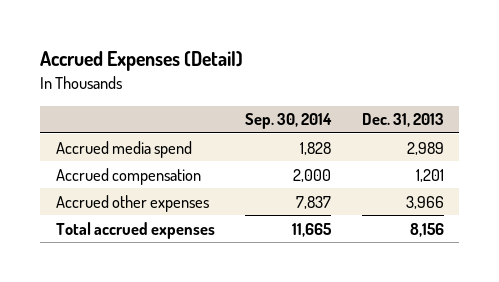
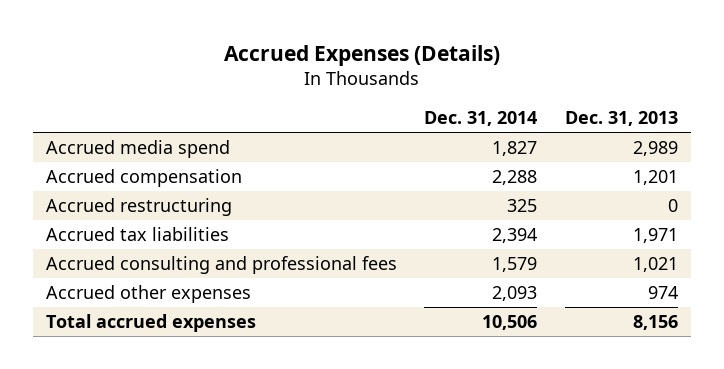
- Accrued Expenses (Detail)
+ Accrued Expenses (Details)
- | Sep. 30, 2014 | Dec. 31, 2013
+ | Dec. 31, 2014 | Dec. 31, 2013
- Accrued other expenses | 7,837 | 3,966
+ Accrued restructuring | 325 | 0
+ Accrued tax liabilities | 2,394 | 1,971
+ Accrued consulting and professional fees | 1,579 | 1,021
+ Accrued other expenses | 2,093 | 974

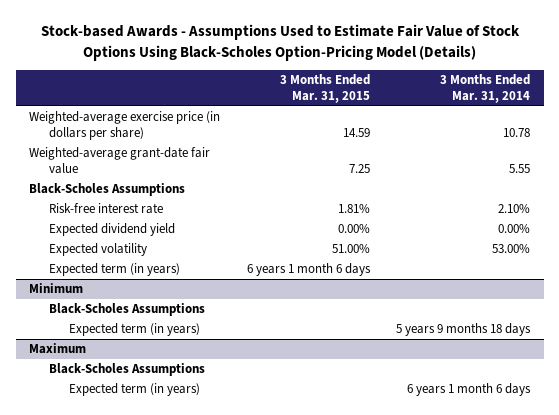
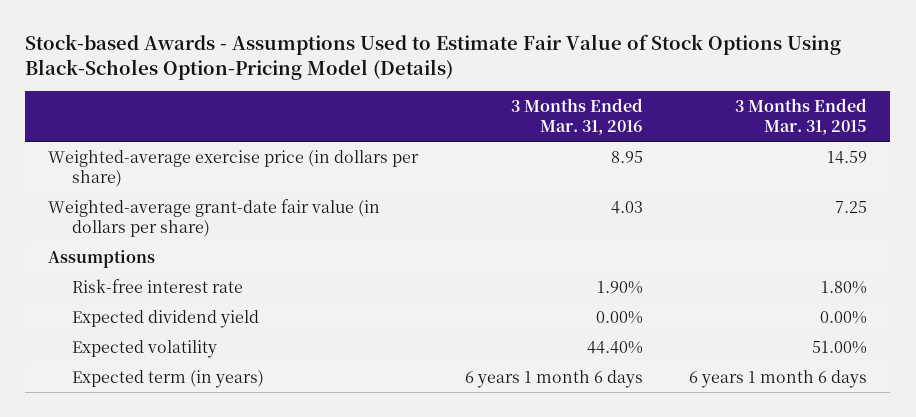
- | 3 Months Ended Mar. 31, 2015 | 3 Months Ended Mar. 31, 2014
+ | 3 Months Ended Mar. 31, 2016 | 3 Months Ended Mar. 31, 2015
- Weighted-average grant-date fair value | 7.25 | 5.55
- Black-Scholes Assumptions
- Risk-free interest rate | 1.81% | 2.10%
+ Weighted-average grant-date fair value (in dollars per share) | 4.03 | 7.25
+ Assumptions
+ Risk-free interest rate | 1.90% | 1.80%
- Minimum
- Black-Scholes Assumptions
- Expected term (in years) | | 5 years 9 months 18 days
- Maximum
- Black-Scholes Assumptions
- Expected term (in years) | | 6 years 1 month 6 days

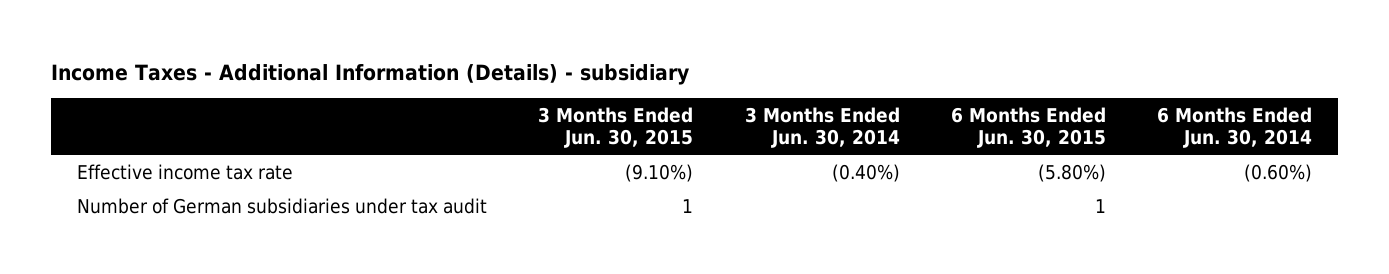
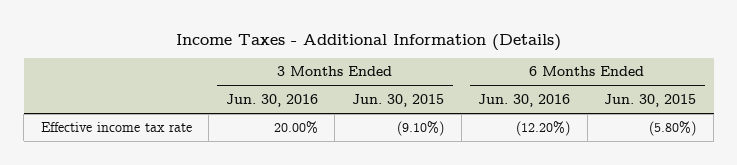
- Income Taxes - Additional Information (Details) - subsidiary
+ Income Taxes - Additional Information (Details)
- | 3 Months Ended Jun. 30, 2015 | 3 Months Ended Jun. 30, 2014 | 6 Months Ended Jun. 30, 2015 | 6 Months Ended Jun. 30, 2014
+ | 3 Months Ended Jun. 30, 2016 | 3 Months Ended Jun. 30, 2015 | 6 Months Ended Jun. 30, 2016 | 6 Months Ended Jun. 30, 2015
- Number of German subsidiaries under tax audit | 1 | | 1 |

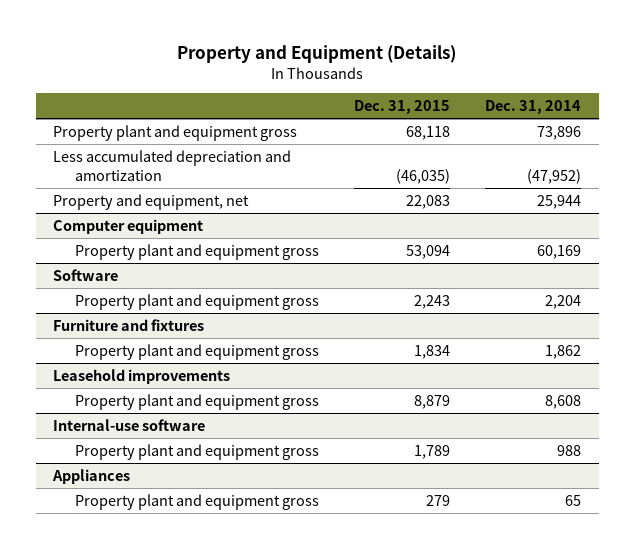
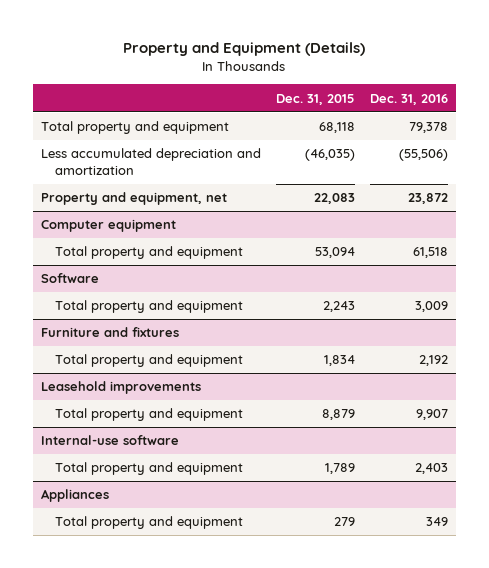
- | Dec. 31, 2015 | Dec. 31, 2014
+ | Dec. 31, 2015 | Dec. 31, 2016
- Property plant and equipment gross | 68,118 | 73,896
+ Total property and equipment | 68,118 | 79,378
@ Computer equipment
- Property plant and equipment gross | 53,094 | 60,169
+ Total property and equipment | 53,094 | 61,518
@ Software
- Property plant and equipment gross | 2,243 | 2,204
+ Total property and equipment | 2,243 | 3,009
@ Furniture and fixtures
- Property plant and equipment gross | 1,834 | 1,862
+ Total property and equipment | 1,834 | 2,192
@ Leasehold improvements
- Property plant and equipment gross | 8,879 | 8,608
+ Total property and equipment | 8,879 | 9,907
@ Internal-use software
- Property plant and equipment gross | 1,789 | 988
+ Total property and equipment | 1,789 | 2,403
@ Appliances
- Property plant and equipment gross | 279 | 65
+ Total property and equipment | 279 | 349

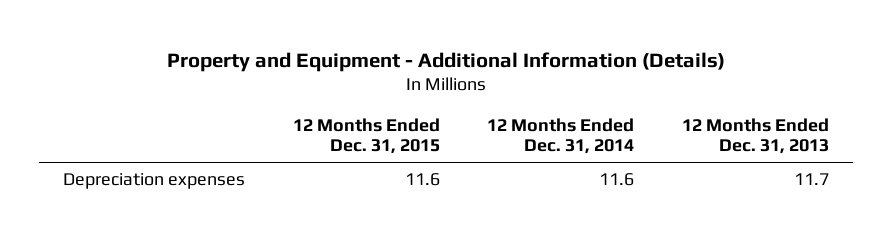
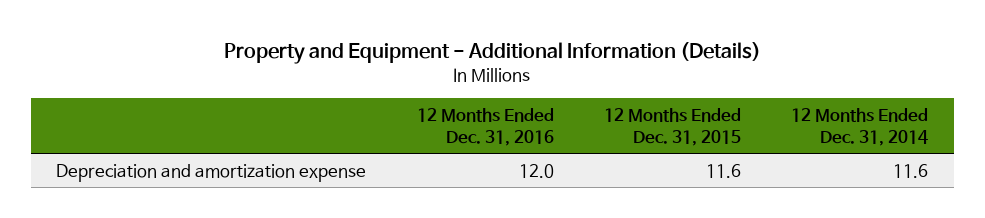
- | 12 Months Ended Dec. 31, 2015 | 12 Months Ended Dec. 31, 2014 | 12 Months Ended Dec. 31, 2013
+ | 12 Months Ended Dec. 31, 2016 | 12 Months Ended Dec. 31, 2015 | 12 Months Ended Dec. 31, 2014
- Depreciation expenses | 11.6 | 11.6 | 11.7
+ Depreciation and amortization expense | 12.0 | 11.6 | 11.6

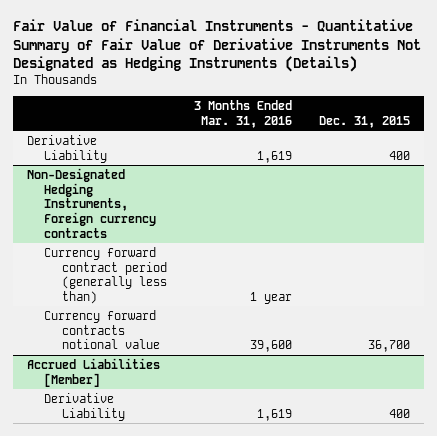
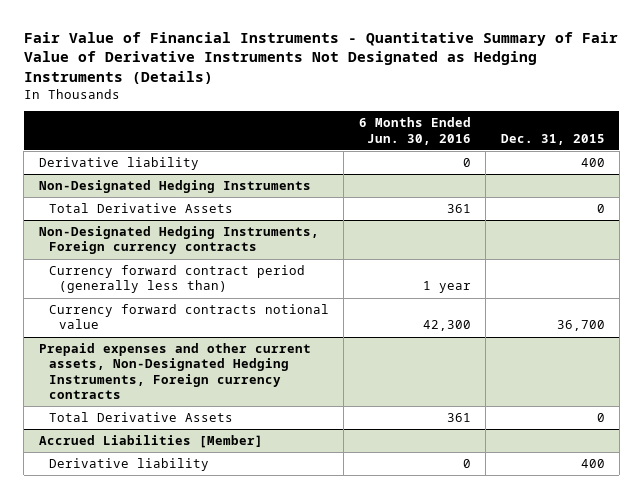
- | 3 Months Ended Mar. 31, 2016 | Dec. 31, 2015
+ | 6 Months Ended Jun. 30, 2016 | Dec. 31, 2015
- Derivative Liability | 1,619 | 400
+ Derivative liability | 0 | 400
+ Non-Designated Hedging Instruments
+ Total Derivative Assets | 361 | 0
+ Prepaid expenses and other current assets, Non-Designated Hedging Instruments, Foreign currency contracts
+ Total Derivative Assets | 361 | 0
@ Accrued Liabilities [Member]
- Derivative Liability | 1,619 | 400
+ Derivative liability | 0 | 400

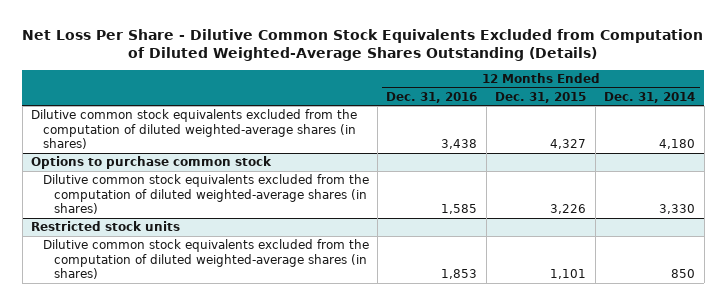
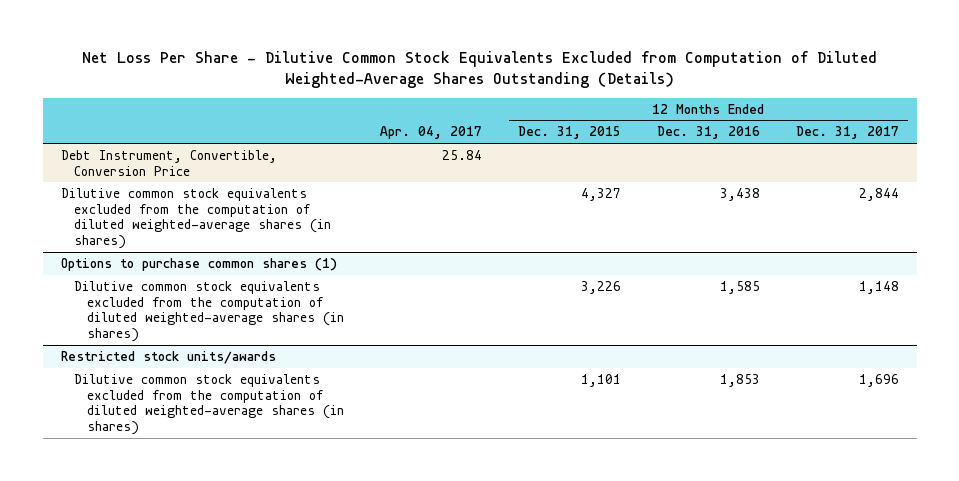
- | 12 Months Ended Dec. 31, 2016 | 12 Months Ended Dec. 31, 2015 | 12 Months Ended Dec. 31, 2014
+ | Apr. 04, 2017 | 12 Months Ended Dec. 31, 2015 | 12 Months Ended Dec. 31, 2016 | 12 Months Ended Dec. 31, 2017
+ Debt Instrument, Convertible, Conversion Price | 25.84 | | |
- Options to purchase common stock
+ Options to purchase common shares (1)
- Restricted stock units
+ Restricted stock units/awards

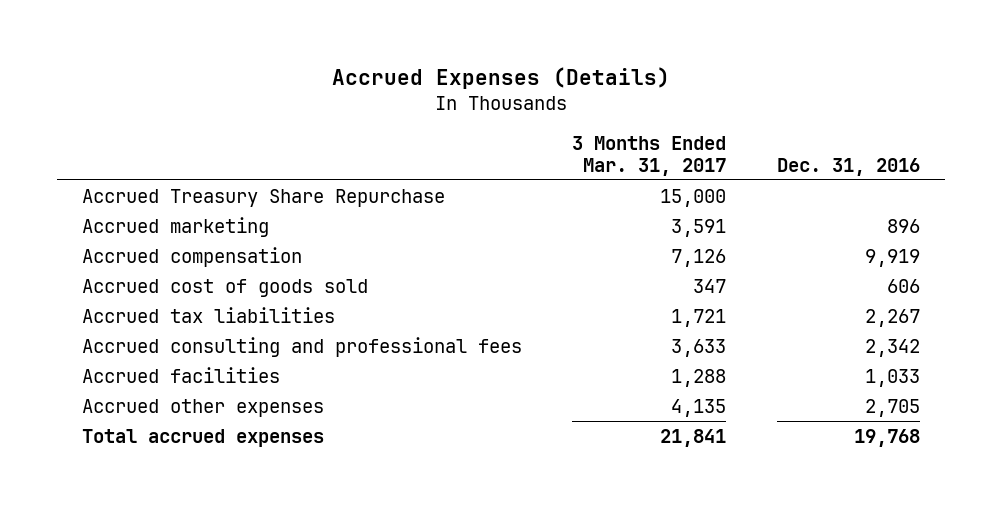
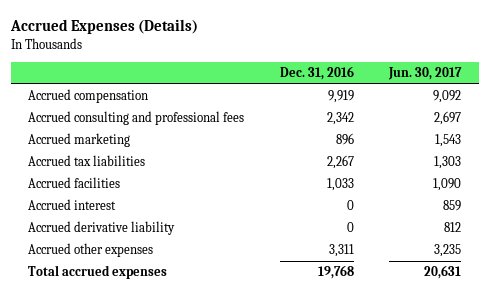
- | 3 Months Ended Mar. 31, 2017 | Dec. 31, 2016
+ | Dec. 31, 2016 | Jun. 30, 2017
- Accrued Treasury Share Repurchase | 15,000 |
- Accrued cost of goods sold | 347 | 606
moved down: Accrued marketing | 896 | 1,543
moved down: Accrued tax liabilities | 2,267 | 1,303
- Accrued other expenses | 4,135 | 2,705
+ Accrued interest | 0 | 859
+ Accrued derivative liability | 0 | 812
+ Accrued other expenses | 3,311 | 3,235

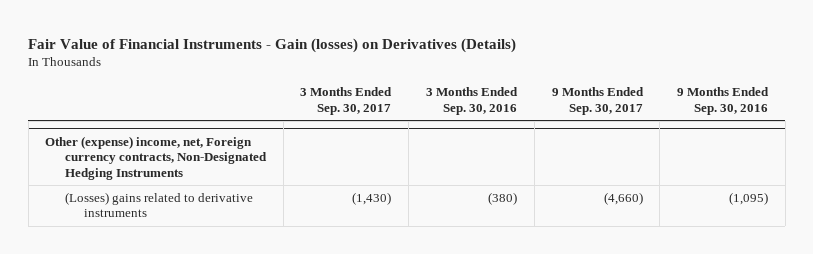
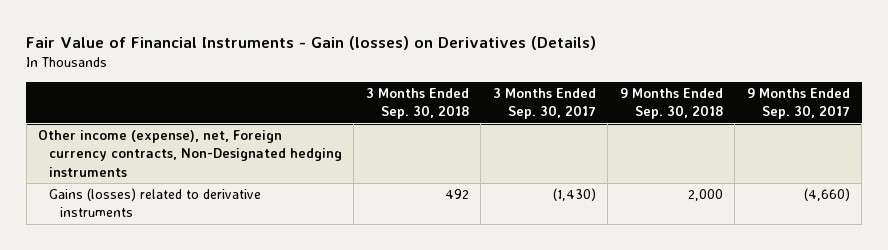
- | 3 Months Ended Sep. 30, 2017 | 3 Months Ended Sep. 30, 2016 | 9 Months Ended Sep. 30, 2017 | 9 Months Ended Sep. 30, 2016
+ | 3 Months Ended Sep. 30, 2018 | 3 Months Ended Sep. 30, 2017 | 9 Months Ended Sep. 30, 2018 | 9 Months Ended Sep. 30, 2017
- Other (expense) income, net, Foreign currency contracts, Non-Designated Hedging Instruments
- (Losses) gains related to derivative instruments | (1,430) | (380) | (4,660) | (1,095)
+ Other income (expense), net, Foreign currency contracts, Non-Designated hedging instruments
+ Gains (losses) related to derivative instruments | 492 | (1,430) | 2,000 | (4,660)

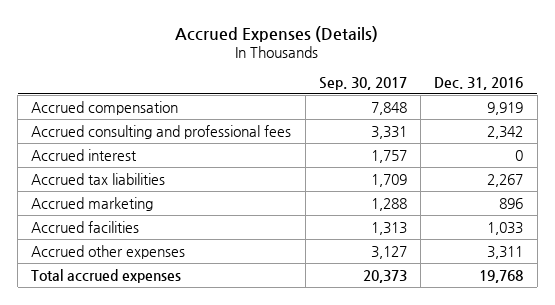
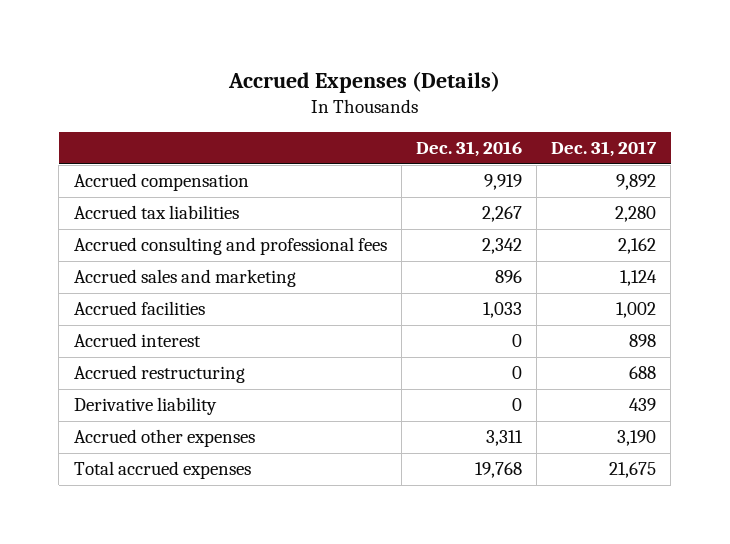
- | Sep. 30, 2017 | Dec. 31, 2016
+ | Dec. 31, 2016 | Dec. 31, 2017
- Accrued marketing | 1,288 | 896
moved down: Accrued consulting and professional fees | 2,342 | 2,162
+ Accrued sales and marketing | 896 | 1,124
moved down: Accrued interest | 0 | 898
+ Accrued restructuring | 0 | 688
+ Derivative liability | 0 | 439

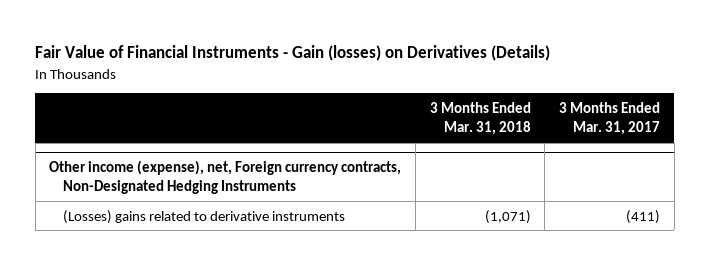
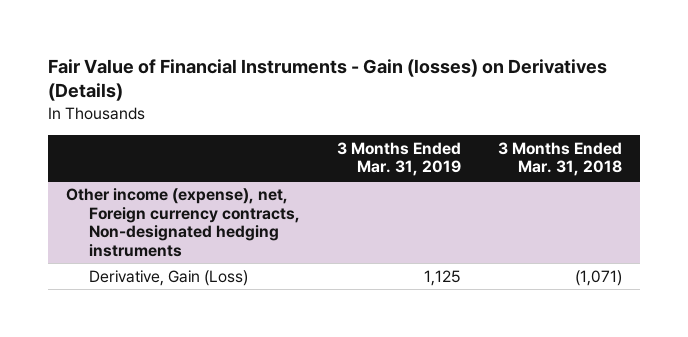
- | 3 Months Ended Mar. 31, 2018 | 3 Months Ended Mar. 31, 2017
+ | 3 Months Ended Mar. 31, 2019 | 3 Months Ended Mar. 31, 2018
- Other income (expense), net, Foreign currency contracts, Non-Designated Hedging Instruments
- (Losses) gains related to derivative instruments | (1,071) | (411)
+ Other income (expense), net, Foreign currency contracts, Non-designated hedging instruments
+ Derivative, Gain (Loss) | 1,125 | (1,071)

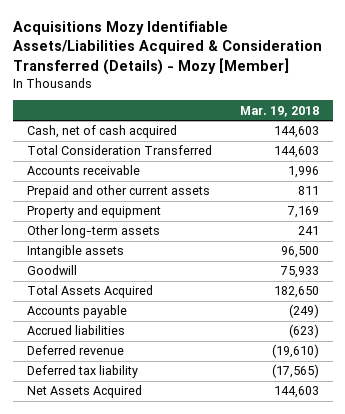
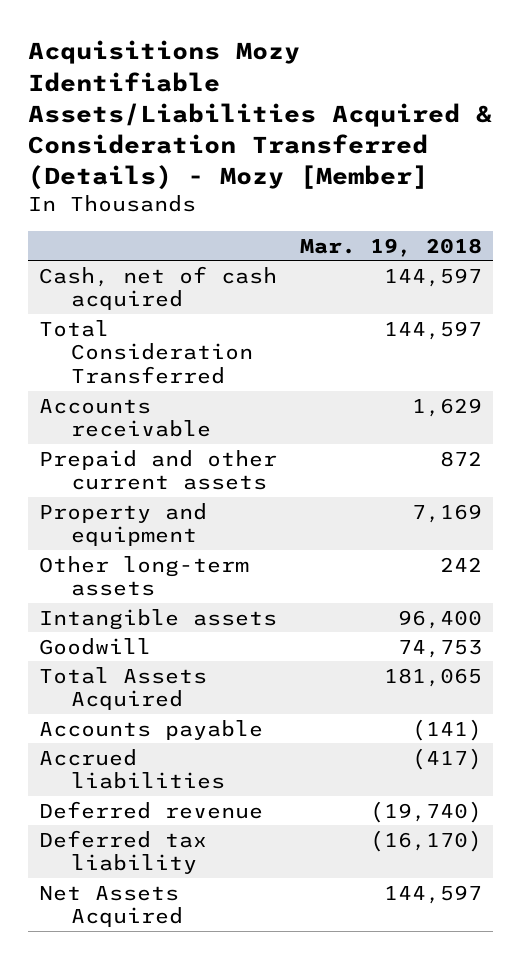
- Cash, net of cash acquired | 144,603
- Total Consideration Transferred | 144,603
- Accounts receivable | 1,996
- Prepaid and other current assets | 811
+ Cash, net of cash acquired | 144,597
+ Total Consideration Transferred | 144,597
+ Accounts receivable | 1,629
+ Prepaid and other current assets | 872
- Other long-term assets | 241
- Intangible assets | 96,500
- Goodwill | 75,933
- Total Assets Acquired | 182,650
- Accounts payable | (249)
- Accrued liabilities | (623)
- Deferred revenue | (19,610)
- Deferred tax liability | (17,565)
- Net Assets Acquired | 144,603
+ Other long-term assets | 242
+ Intangible assets | 96,400
+ Goodwill | 74,753
+ Total Assets Acquired | 181,065
+ Accounts payable | (141)
+ Accrued liabilities | (417)
+ Deferred revenue | (19,740)
+ Deferred tax liability | (16,170)
+ Net Assets Acquired | 144,597

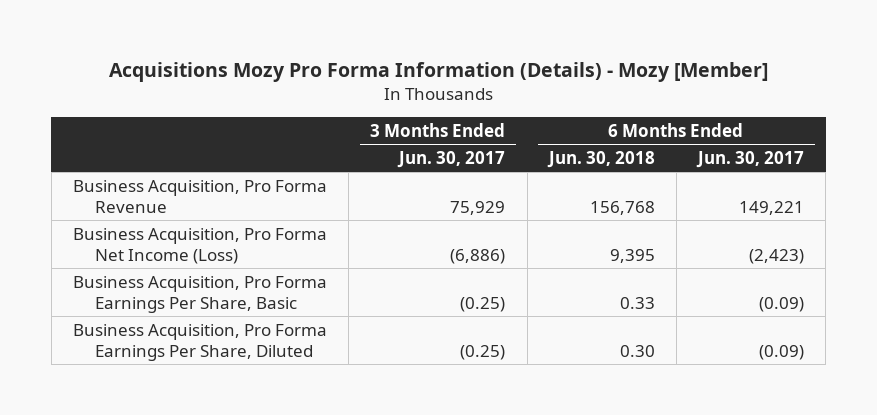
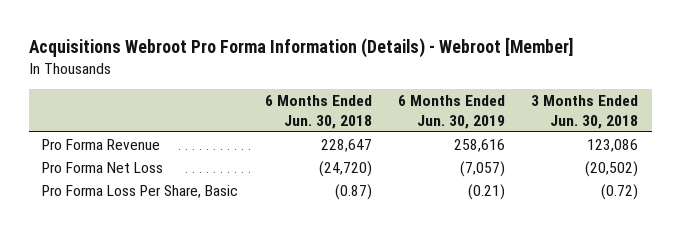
- Acquisitions Mozy Pro Forma Information (Details) - Mozy [Member]
+ Acquisitions Webroot Pro Forma Information (Details) - Webroot [Member]
- | 3 Months Ended Jun. 30, 2017 | 6 Months Ended Jun. 30, 2018 | 6 Months Ended Jun. 30, 2017
+ | 6 Months Ended Jun. 30, 2018 | 6 Months Ended Jun. 30, 2019 | 3 Months Ended Jun. 30, 2018
- Business Acquisition, Pro Forma Revenue | 75,929 | 156,768 | 149,221
- Business Acquisition, Pro Forma Net Income (Loss) | (6,886) | 9,395 | (2,423)
- Business Acquisition, Pro Forma Earnings Per Share, Basic | (0.25) | 0.33 | (0.09)
- Business Acquisition, Pro Forma Earnings Per Share, Diluted | (0.25) | 0.30 | (0.09)
+ Pro Forma Revenue | 228,647 | 258,616 | 123,086
+ Pro Forma Net Loss | (24,720) | (7,057) | (20,502)
+ Pro Forma Loss Per Share, Basic | (0.87) | (0.21) | (0.72)

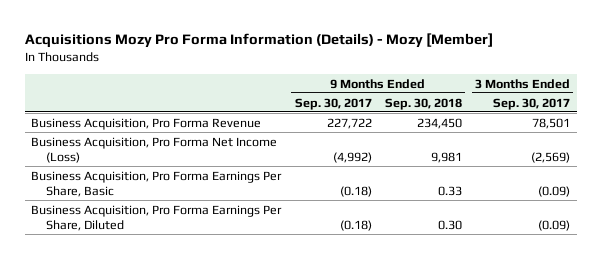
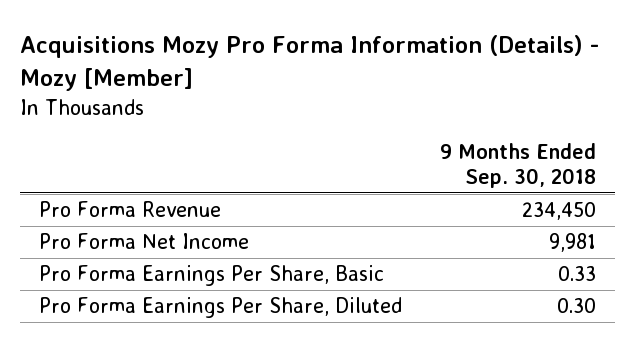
- | 9 Months Ended Sep. 30, 2017 | 9 Months Ended Sep. 30, 2018 | 3 Months Ended Sep. 30, 2017
+ | 9 Months Ended Sep. 30, 2018
- Business Acquisition, Pro Forma Revenue | 227,722 | 234,450 | 78,501
- Business Acquisition, Pro Forma Net Income (Loss) | (4,992) | 9,981 | (2,569)
- Business Acquisition, Pro Forma Earnings Per Share, Basic | (0.18) | 0.33 | (0.09)
- Business Acquisition, Pro Forma Earnings Per Share, Diluted | (0.18) | 0.30 | (0.09)
+ Pro Forma Revenue | 234,450
+ Pro Forma Net Income | 9,981
+ Pro Forma Earnings Per Share, Basic | 0.33
+ Pro Forma Earnings Per Share, Diluted | 0.30

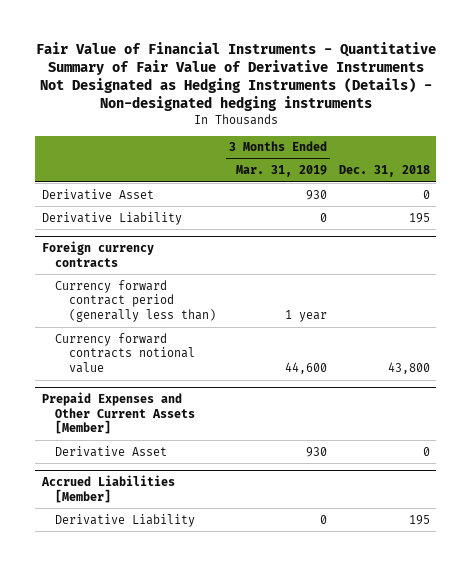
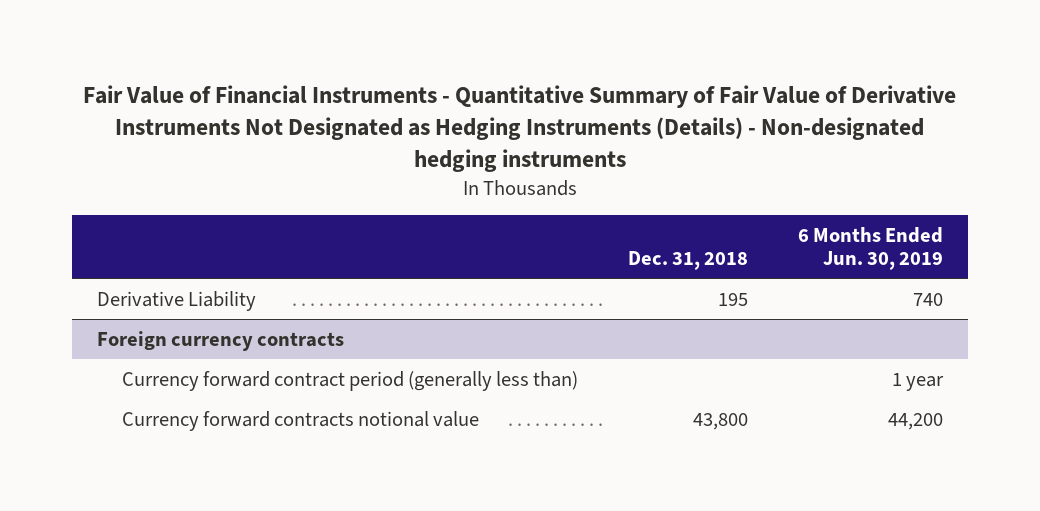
- | 3 Months Ended Mar. 31, 2019 | Dec. 31, 2018
+ | Dec. 31, 2018 | 6 Months Ended Jun. 30, 2019
- Derivative Asset | 930 | 0
- Prepaid Expenses and Other Current Assets [Member]
- Derivative Asset | 930 | 0
- Accrued Liabilities [Member]
- Derivative Liability | 0 | 195

